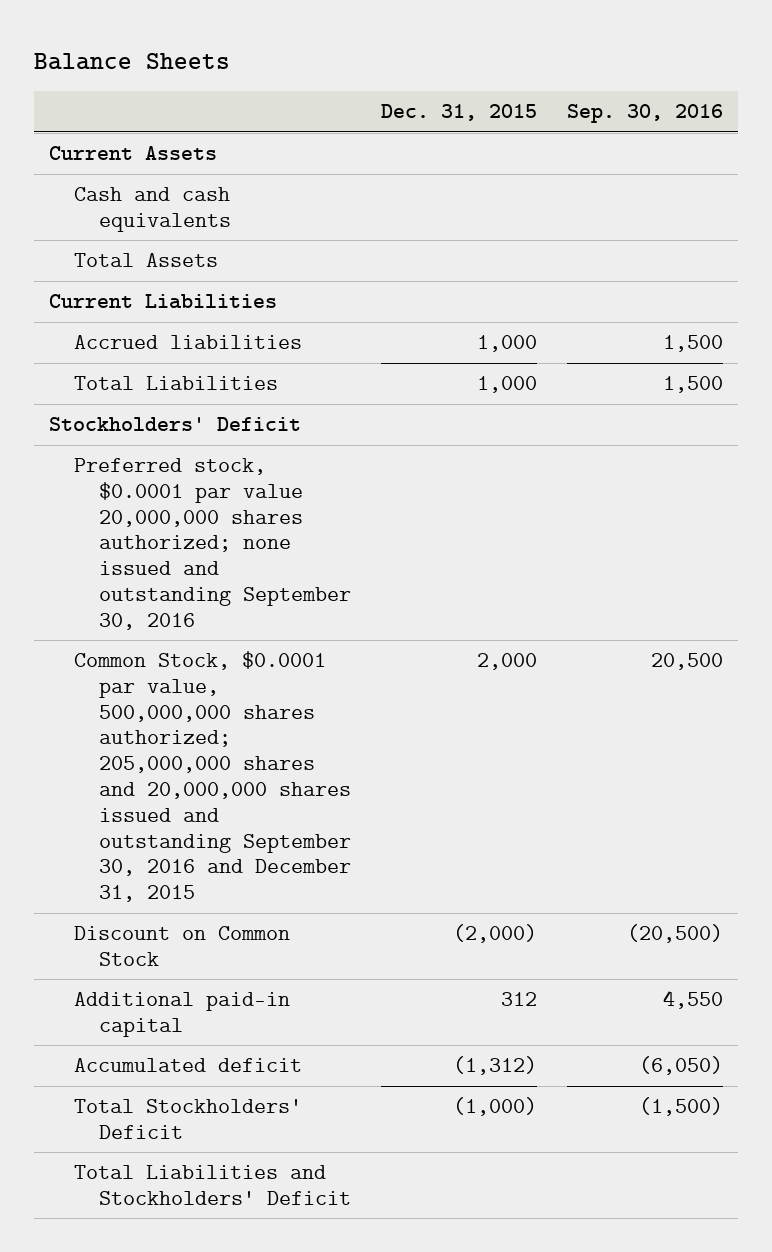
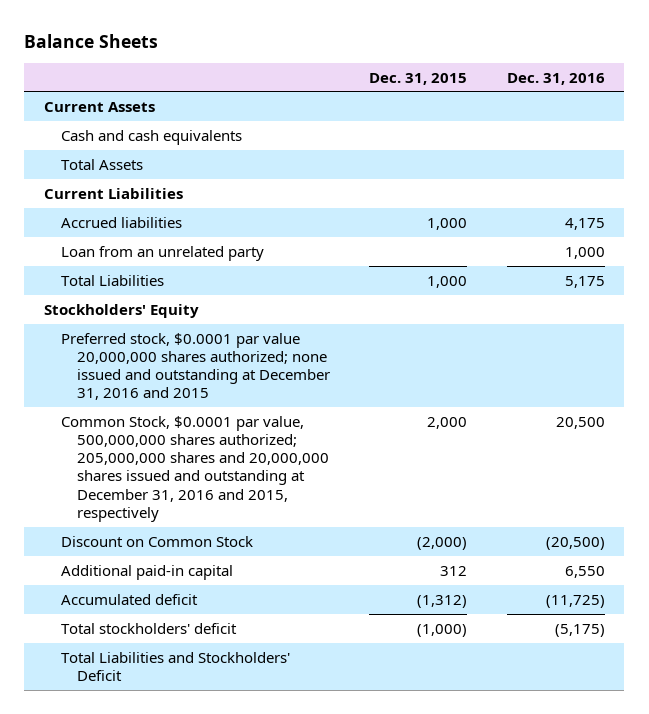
- | Dec. 31, 2015 | Sep. 30, 2016
+ | Dec. 31, 2015 | Dec. 31, 2016
+ Loan from an unrelated party | | 1,000
- Stockholders' Deficit
- Preferred stock, $0.0001 par value 20,000,000 shares authorized; none issued and outstanding September 30, 2016
- Common Stock, $0.0001 par value, 500,000,000 shares authorized; 205,000,000 shares and 20,000,000 shares issued and outstanding September 30, 2016 and December 31, 2015 | 2,000 | 20,500
+ Stockholders' Equity
+ Preferred stock, $0.0001 par value 20,000,000 shares authorized; none issued and outstanding at December 31, 2016 and 2015
+ Common Stock, $0.0001 par value, 500,000,000 shares authorized; 205,000,000 shares and 20,000,000 shares issued and outstanding at December 31, 2016 and 2015, respectively | 2,000 | 20,500
- Total Stockholders' Deficit | (1,000) | (1,500)
+ Total stockholders' deficit | (1,000) | (5,175)

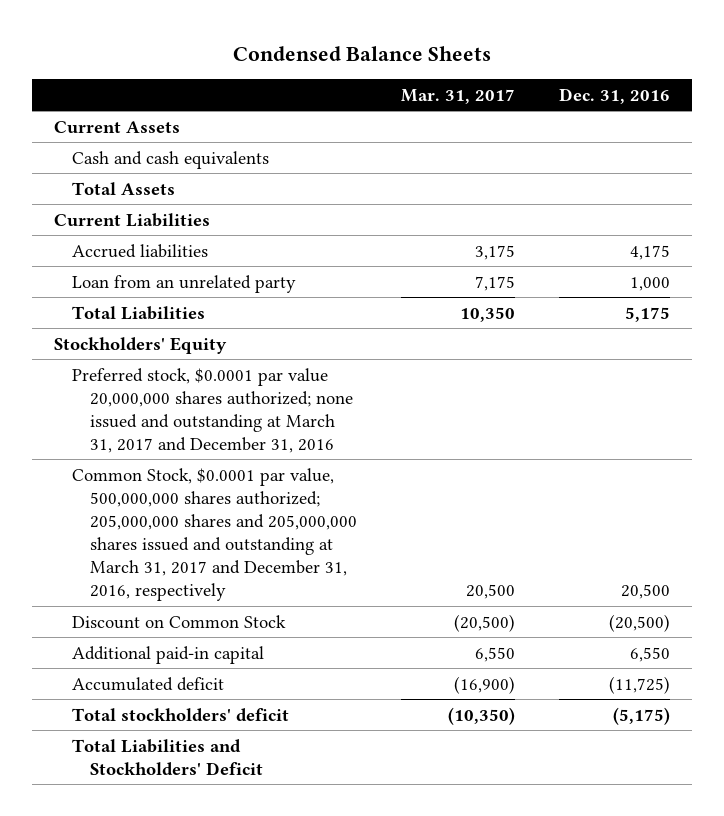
- Balance Sheets
+ Condensed Balance Sheets
- | Dec. 31, 2015 | Dec. 31, 2016
+ | Mar. 31, 2017 | Dec. 31, 2016
- Preferred stock, $0.0001 par value 20,000,000 shares authorized; none issued and outstanding at December 31, 2016 and 2015
- Common Stock, $0.0001 par value, 500,000,000 shares authorized; 205,000,000 shares and 20,000,000 shares issued and outstanding at December 31, 2016 and 2015, respectively | 2,000 | 20,500
+ Preferred stock, $0.0001 par value 20,000,000 shares authorized; none issued and outstanding at March 31, 2017 and December 31, 2016
+ Common Stock, $0.0001 par value, 500,000,000 shares authorized; 205,000,000 shares and 205,000,000 shares issued and outstanding at March 31, 2017 and December 31, 2016, respectively | 20,500 | 20,500

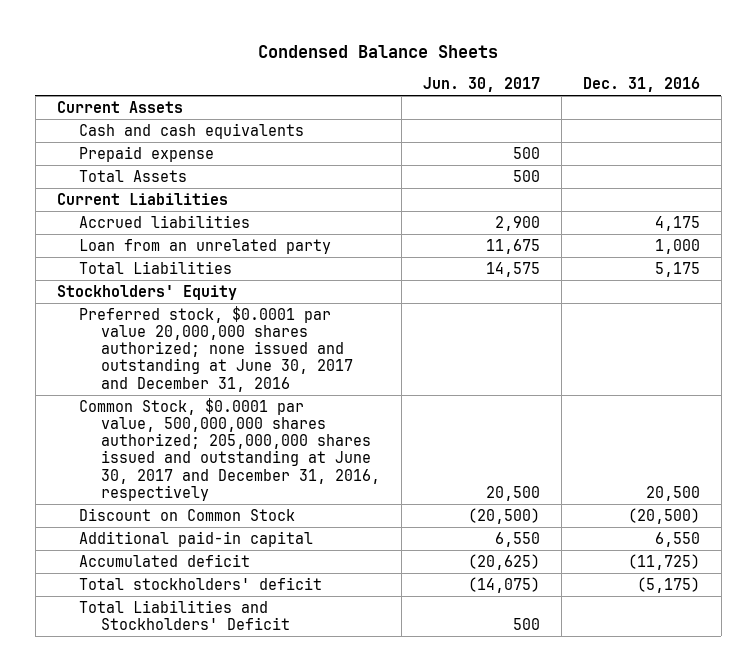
- | Mar. 31, 2017 | Dec. 31, 2016
+ | Jun. 30, 2017 | Dec. 31, 2016
+ Prepaid expense | 500 |
- Preferred stock, $0.0001 par value 20,000,000 shares authorized; none issued and outstanding at March 31, 2017 and December 31, 2016
- Common Stock, $0.0001 par value, 500,000,000 shares authorized; 205,000,000 shares and 205,000,000 shares issued and outstanding at March 31, 2017 and December 31, 2016, respectively | 20,500 | 20,500
+ Preferred stock, $0.0001 par value 20,000,000 shares authorized; none issued and outstanding at June 30, 2017 and December 31, 2016
+ Common Stock, $0.0001 par value, 500,000,000 shares authorized; 205,000,000 shares issued and outstanding at June 30, 2017 and December 31, 2016, respectively | 20,500 | 20,500

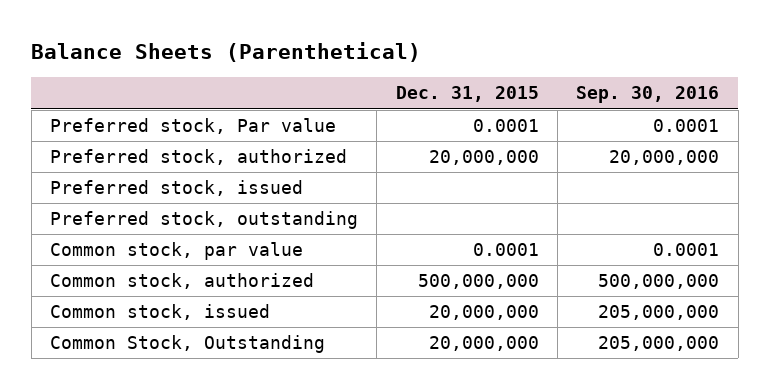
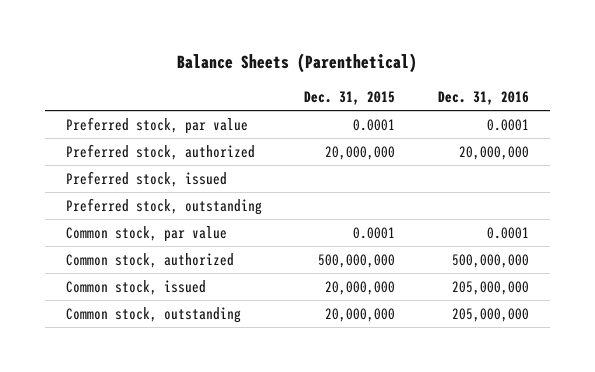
- | Dec. 31, 2015 | Sep. 30, 2016
+ | Dec. 31, 2015 | Dec. 31, 2016
- Preferred stock, Par value | 0.0001 | 0.0001
+ Preferred stock, par value | 0.0001 | 0.0001
- Common Stock, Outstanding | 20,000,000 | 205,000,000
+ Common stock, outstanding | 20,000,000 | 205,000,000

